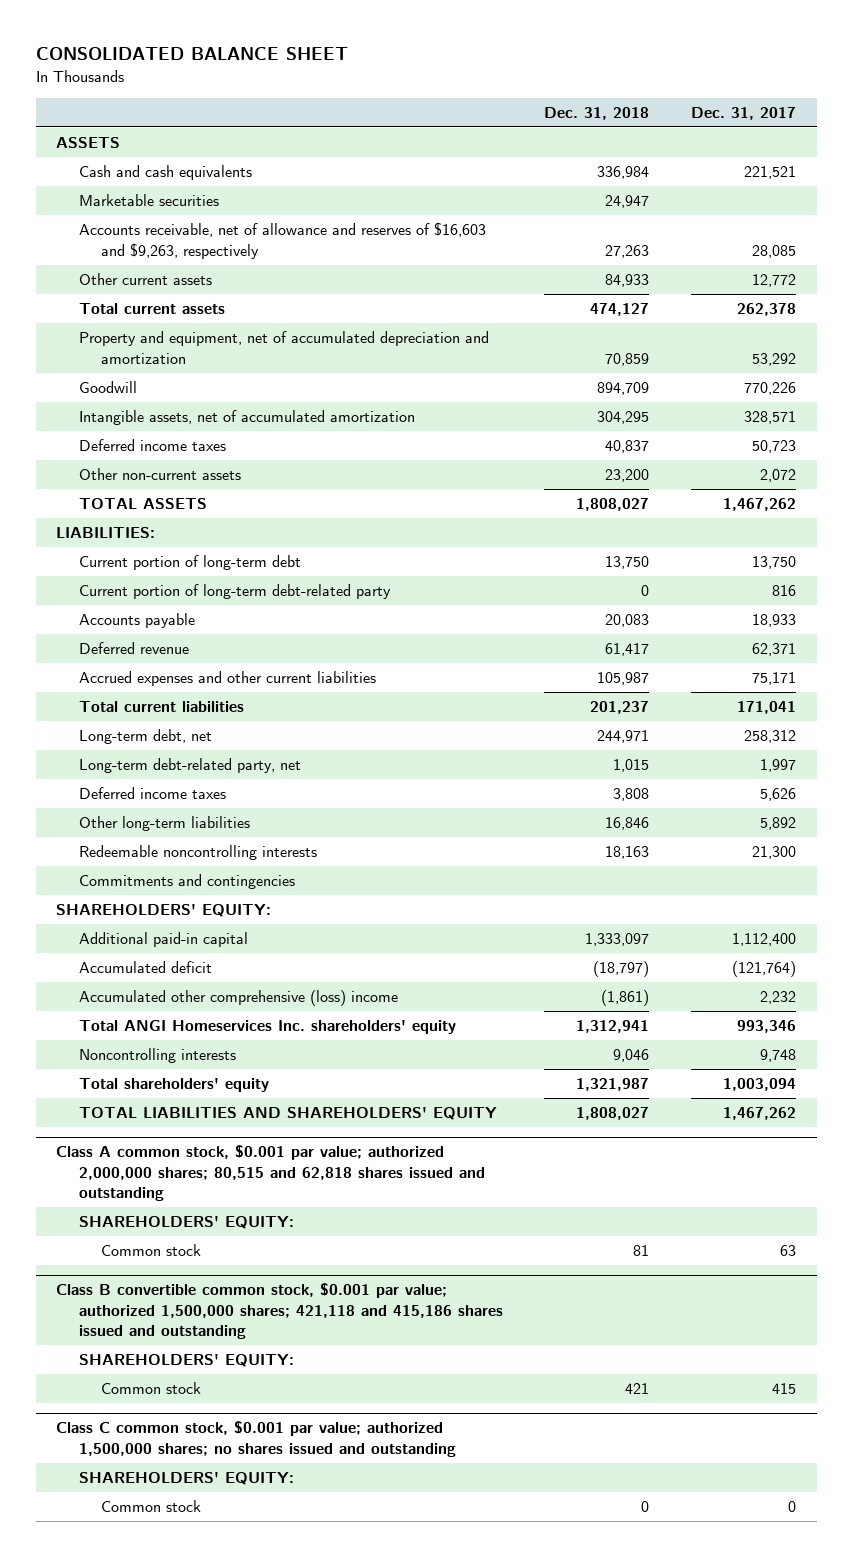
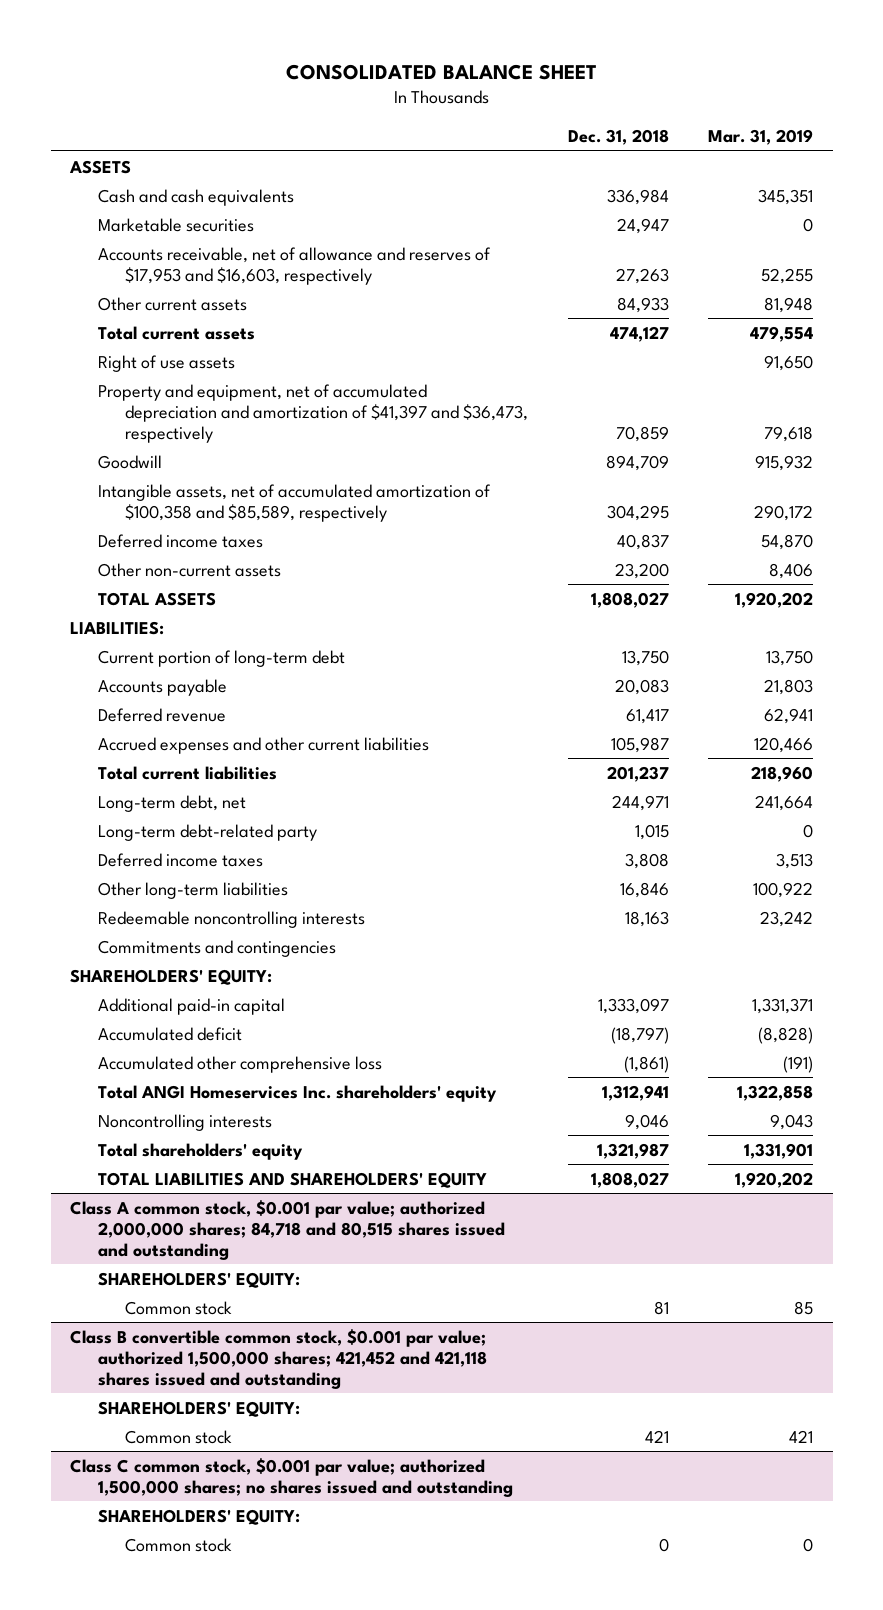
- | Dec. 31, 2018 | Dec. 31, 2017
+ | Dec. 31, 2018 | Mar. 31, 2019
- Accounts receivable, net of allowance and reserves of $16,603 and $9,263, respectively | 27,263 | 28,085
+ Accounts receivable, net of allowance and reserves of $17,953 and $16,603, respectively | 27,263 | 52,255
- Property and equipment, net of accumulated depreciation and amortization | 70,859 | 53,292
+ Right of use assets | | 91,650
+ Property and equipment, net of accumulated depreciation and amortization of $41,397 and $36,473, respectively | 70,859 | 79,618
- Intangible assets, net of accumulated amortization | 304,295 | 328,571
+ Intangible assets, net of accumulated amortization of $100,358 and $85,589, respectively | 304,295 | 290,172
- Current portion of long-term debt-related party | 0 | 816
- Long-term debt-related party, net | 1,015 | 1,997
+ Long-term debt-related party | 1,015 | 0
- Accumulated other comprehensive (loss) income | (1,861) | 2,232
+ Accumulated other comprehensive loss | (1,861) | (191)
- Class A common stock, $0.001 par value; authorized 2,000,000 shares; 80,515 and 62,818 shares issued and outstanding
+ Class A common stock, $0.001 par value; authorized 2,000,000 shares; 84,718 and 80,515 shares issued and outstanding
- Class B convertible common stock, $0.001 par value; authorized 1,500,000 shares; 421,118 and 415,186 shares issued and outstanding
+ Class B convertible common stock, $0.001 par value; authorized 1,500,000 shares; 421,452 and 421,118 shares issued and outstanding

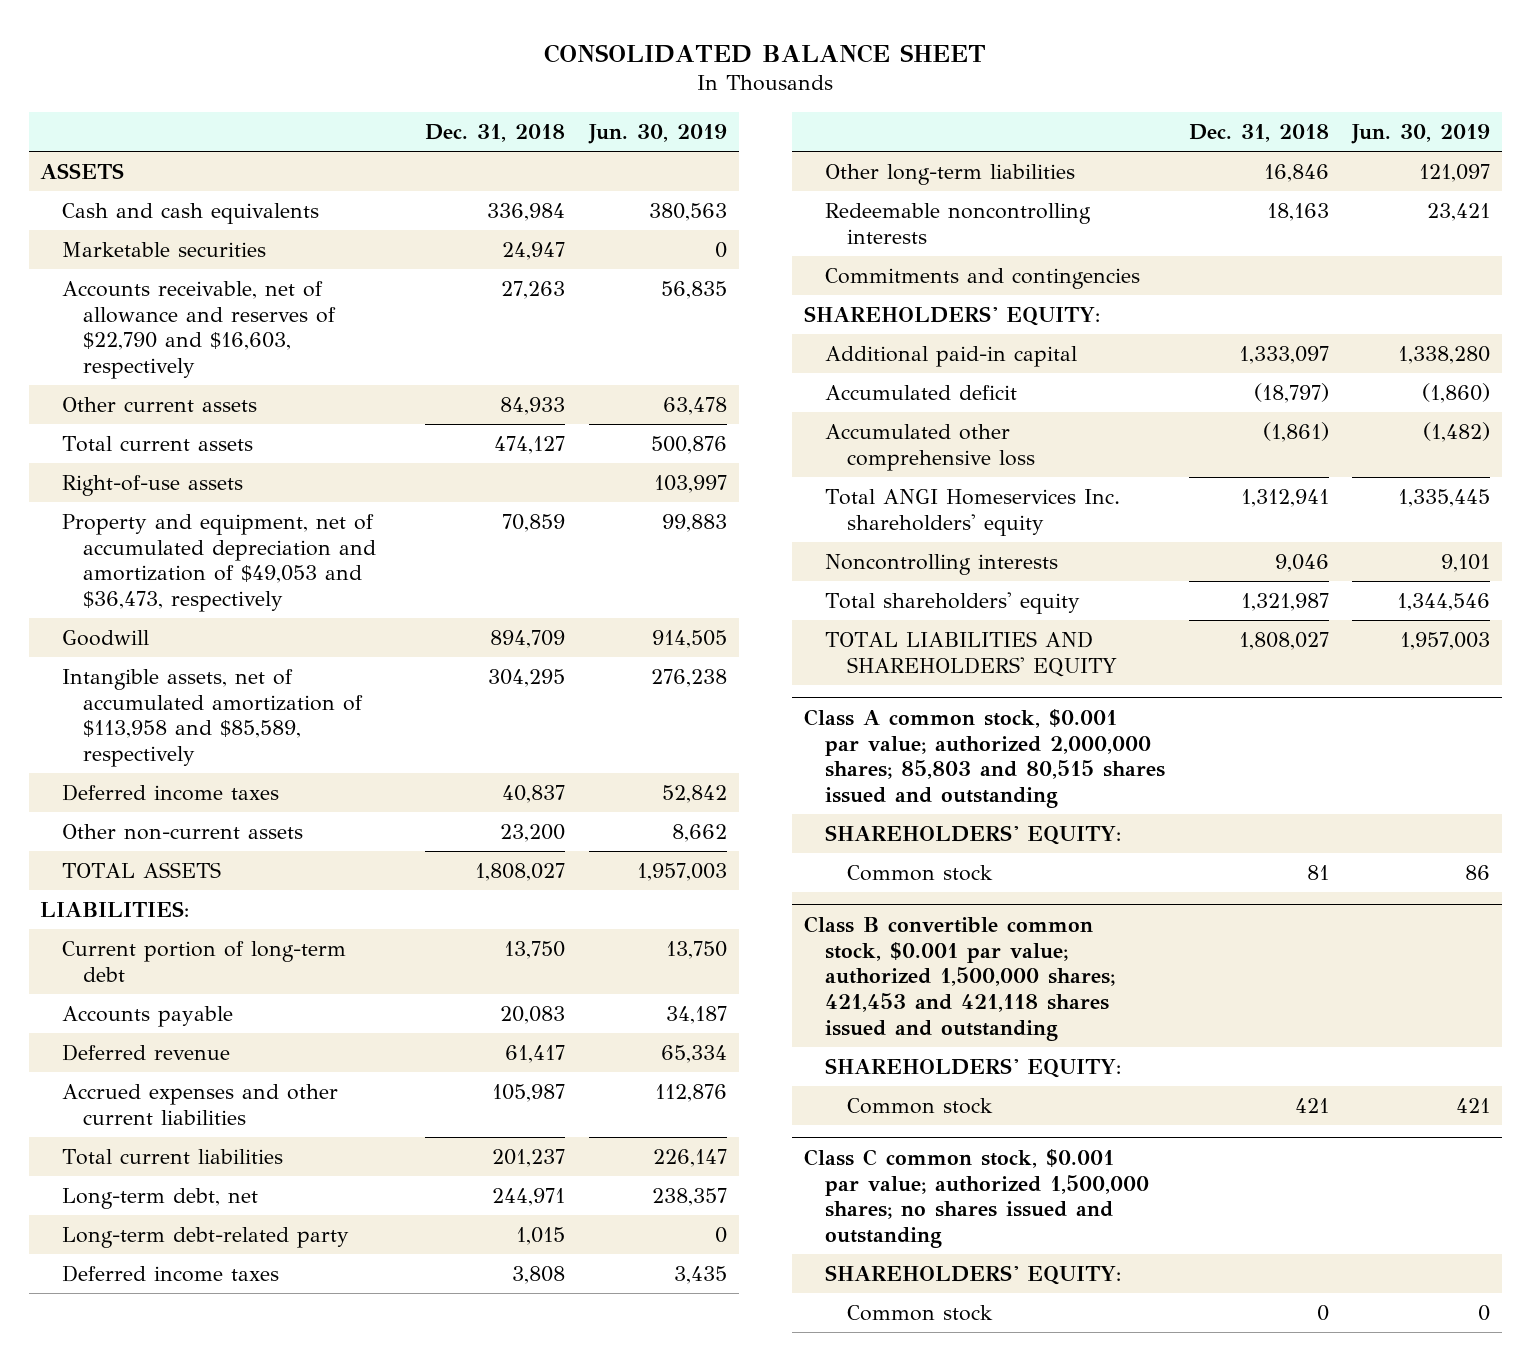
- | Dec. 31, 2018 | Mar. 31, 2019
+ | Dec. 31, 2018 | Jun. 30, 2019
- Accounts receivable, net of allowance and reserves of $17,953 and $16,603, respectively | 27,263 | 52,255
+ Accounts receivable, net of allowance and reserves of $22,790 and $16,603, respectively | 27,263 | 56,835
- Right of use assets | | 91,650
- Property and equipment, net of accumulated depreciation and amortization of $41,397 and $36,473, respectively | 70,859 | 79,618
+ Right-of-use assets | | 103,997
+ Property and equipment, net of accumulated depreciation and amortization of $49,053 and $36,473, respectively | 70,859 | 99,883
- Intangible assets, net of accumulated amortization of $100,358 and $85,589, respectively | 304,295 | 290,172
+ Intangible assets, net of accumulated amortization of $113,958 and $85,589, respectively | 304,295 | 276,238
- Class A common stock, $0.001 par value; authorized 2,000,000 shares; 84,718 and 80,515 shares issued and outstanding
+ Class A common stock, $0.001 par value; authorized 2,000,000 shares; 85,803 and 80,515 shares issued and outstanding
- Class B convertible common stock, $0.001 par value; authorized 1,500,000 shares; 421,452 and 421,118 shares issued and outstanding
+ Class B convertible common stock, $0.001 par value; authorized 1,500,000 shares; 421,453 and 421,118 shares issued and outstanding

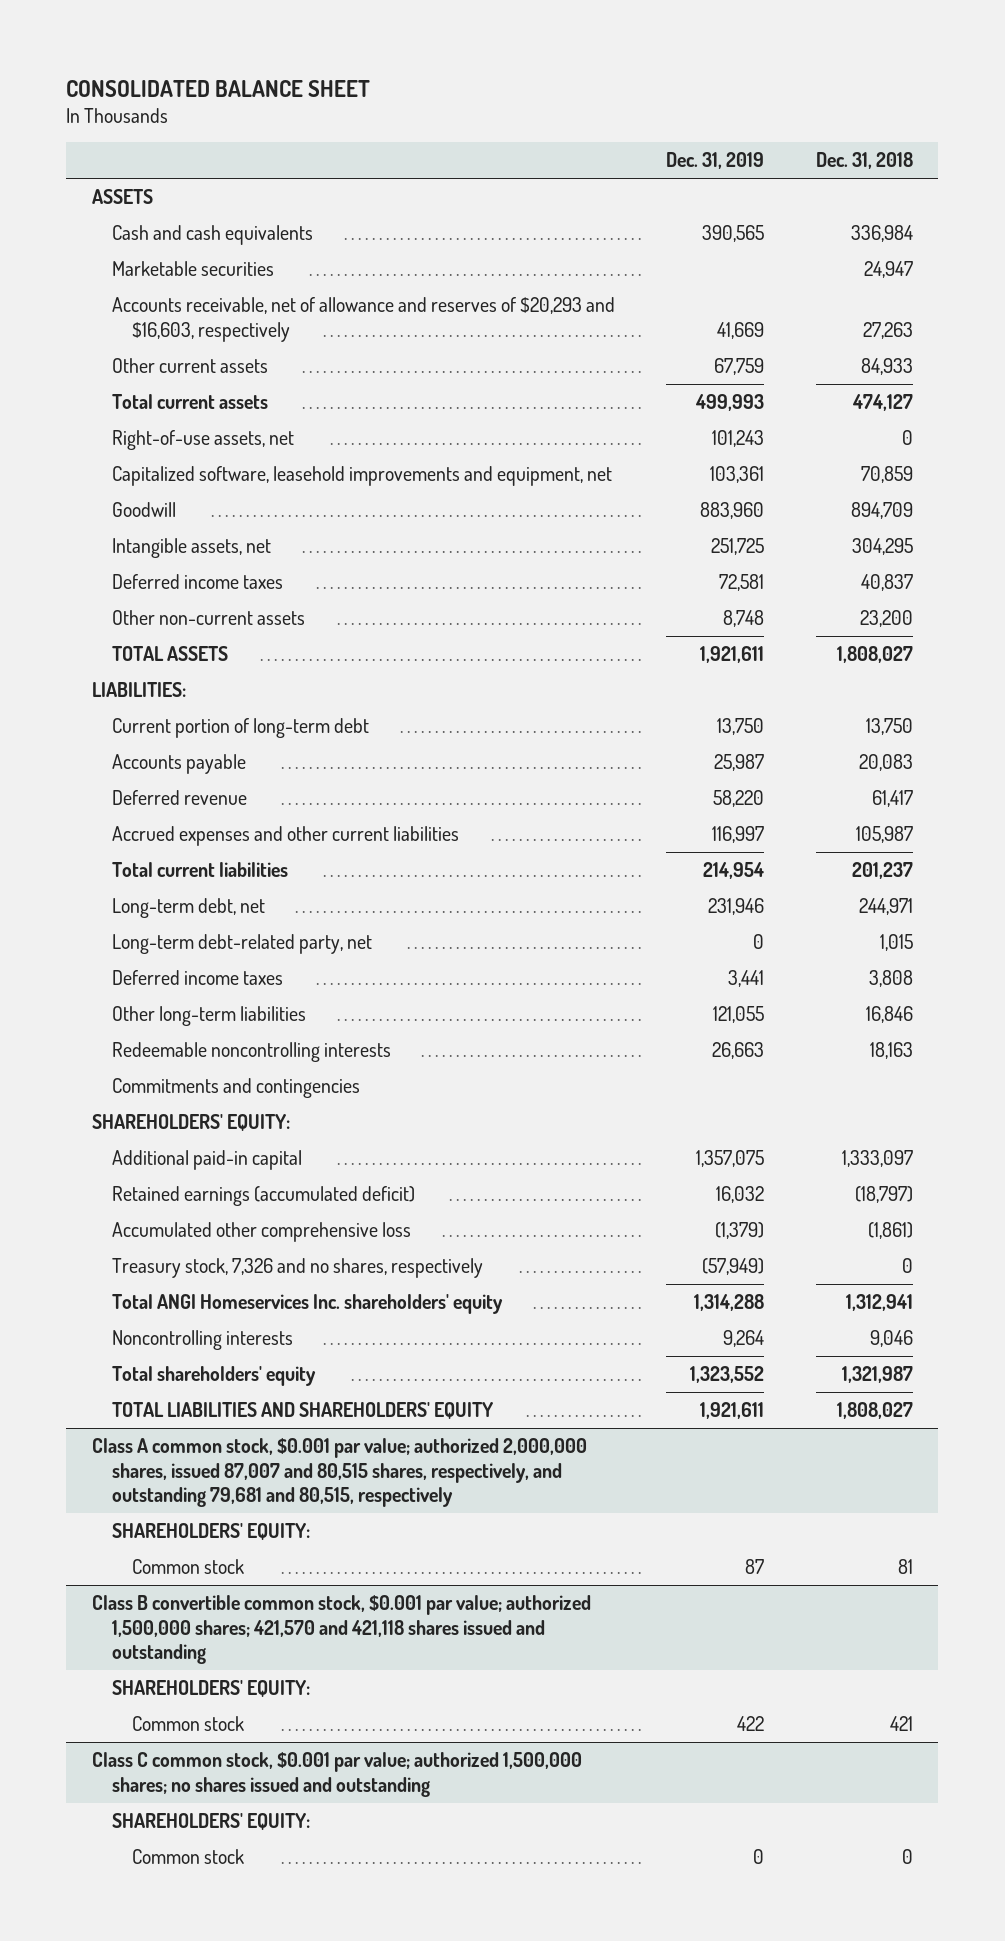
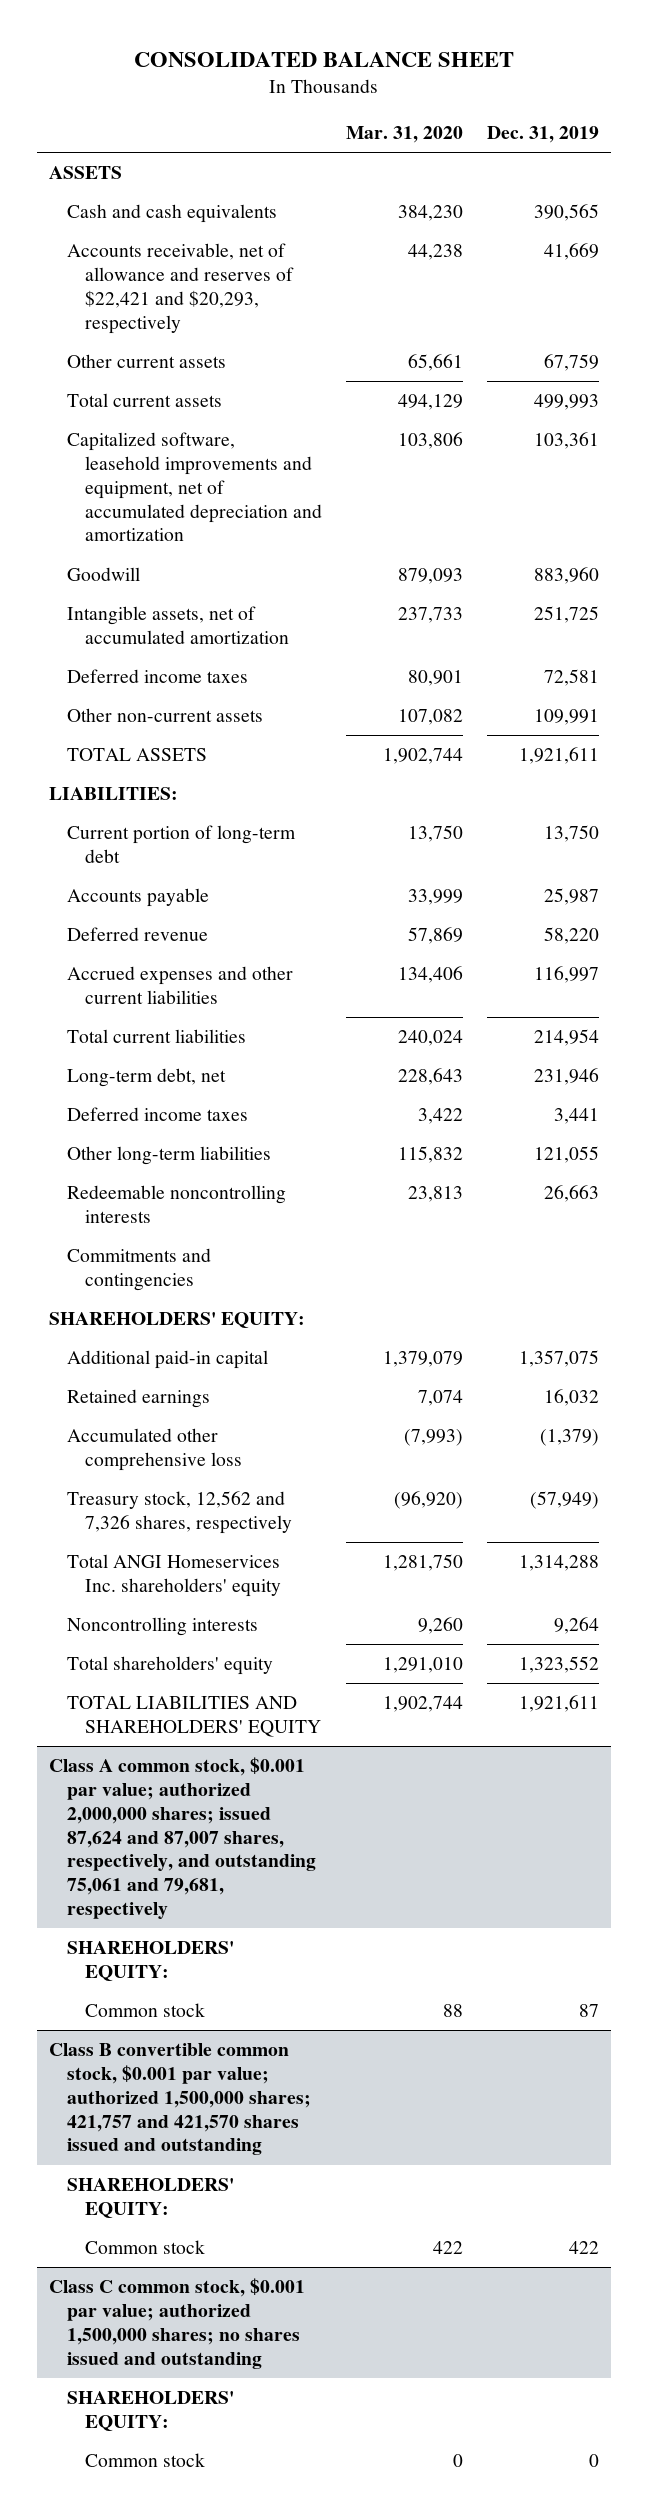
- | Dec. 31, 2019 | Dec. 31, 2018
+ | Mar. 31, 2020 | Dec. 31, 2019
- Marketable securities | | 24,947
- Accounts receivable, net of allowance and reserves of $20,293 and $16,603, respectively | 41,669 | 27,263
+ Accounts receivable, net of allowance and reserves of $22,421 and $20,293, respectively | 44,238 | 41,669
- Right-of-use assets, net | 101,243 | 0
- Capitalized software, leasehold improvements and equipment, net | 103,361 | 70,859
+ Capitalized software, leasehold improvements and equipment, net of accumulated depreciation and amortization | 103,806 | 103,361
- Intangible assets, net | 251,725 | 304,295
+ Intangible assets, net of accumulated amortization | 237,733 | 251,725
- Other non-current assets | 8,748 | 23,200
+ Other non-current assets | 107,082 | 109,991
- Long-term debt-related party, net | 0 | 1,015
- Retained earnings (accumulated deficit) | 16,032 | (18,797)
+ Retained earnings | 7,074 | 16,032
- Treasury stock, 7,326 and no shares, respectively | (57,949) | 0
+ Treasury stock, 12,562 and 7,326 shares, respectively | (96,920) | (57,949)
- Class A common stock, $0.001 par value; authorized 2,000,000 shares, issued 87,007 and 80,515 shares, respectively, and outstanding 79,681 and 80,515, respectively
+ Class A common stock, $0.001 par value; authorized 2,000,000 shares; issued 87,624 and 87,007 shares, respectively, and outstanding 75,061 and 79,681, respectively
- Class B convertible common stock, $0.001 par value; authorized 1,500,000 shares; 421,570 and 421,118 shares issued and outstanding
+ Class B convertible common stock, $0.001 par value; authorized 1,500,000 shares; 421,757 and 421,570 shares issued and outstanding

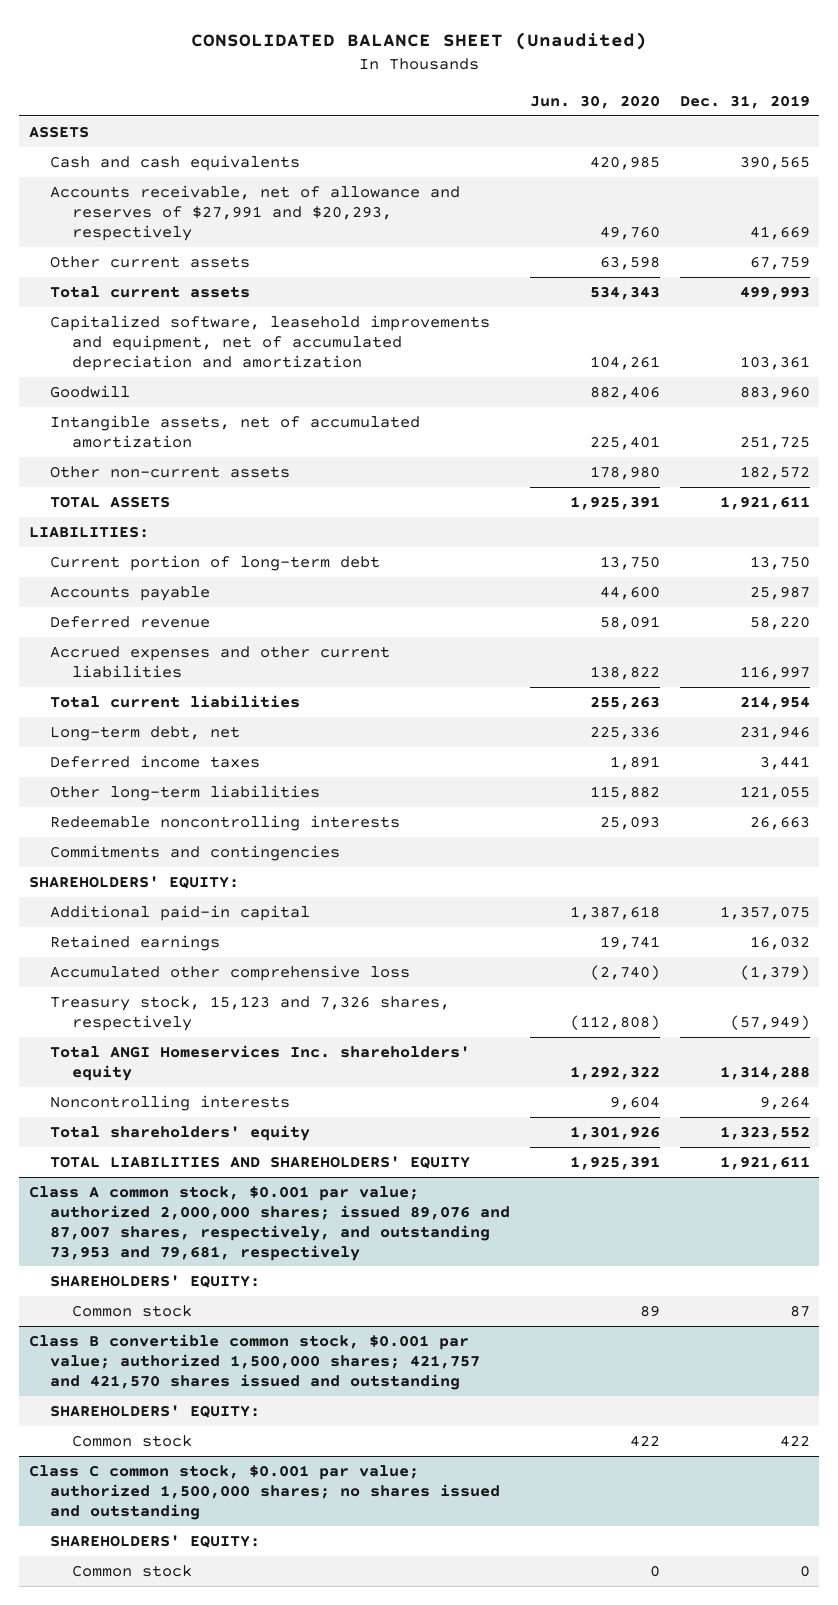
- CONSOLIDATED BALANCE SHEET
+ CONSOLIDATED BALANCE SHEET (Unaudited)
- | Mar. 31, 2020 | Dec. 31, 2019
+ | Jun. 30, 2020 | Dec. 31, 2019
- Accounts receivable, net of allowance and reserves of $22,421 and $20,293, respectively | 44,238 | 41,669
+ Accounts receivable, net of allowance and reserves of $27,991 and $20,293, respectively | 49,760 | 41,669
- Deferred income taxes | 80,901 | 72,581
- Other non-current assets | 107,082 | 109,991
+ Other non-current assets | 178,980 | 182,572
- Treasury stock, 12,562 and 7,326 shares, respectively | (96,920) | (57,949)
+ Treasury stock, 15,123 and 7,326 shares, respectively | (112,808) | (57,949)
- Class A common stock, $0.001 par value; authorized 2,000,000 shares; issued 87,624 and 87,007 shares, respectively, and outstanding 75,061 and 79,681, respectively
+ Class A common stock, $0.001 par value; authorized 2,000,000 shares; issued 89,076 and 87,007 shares, respectively, and outstanding 73,953 and 79,681, respectively

